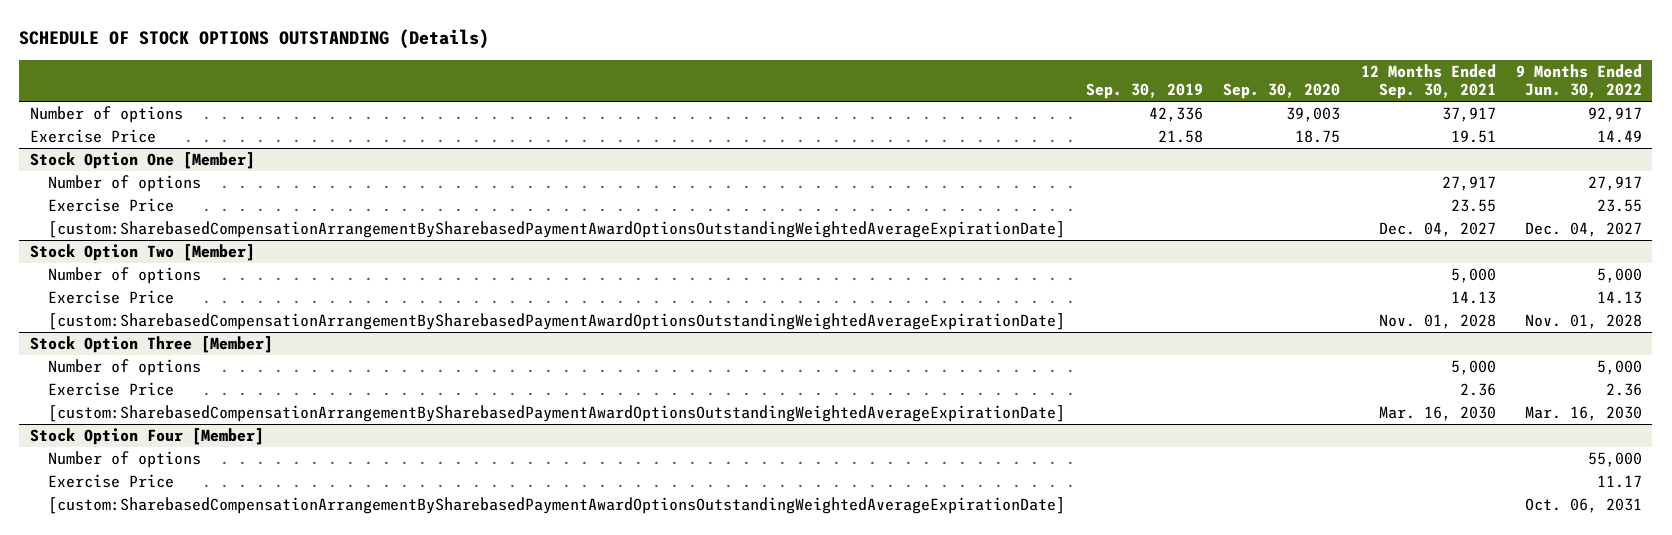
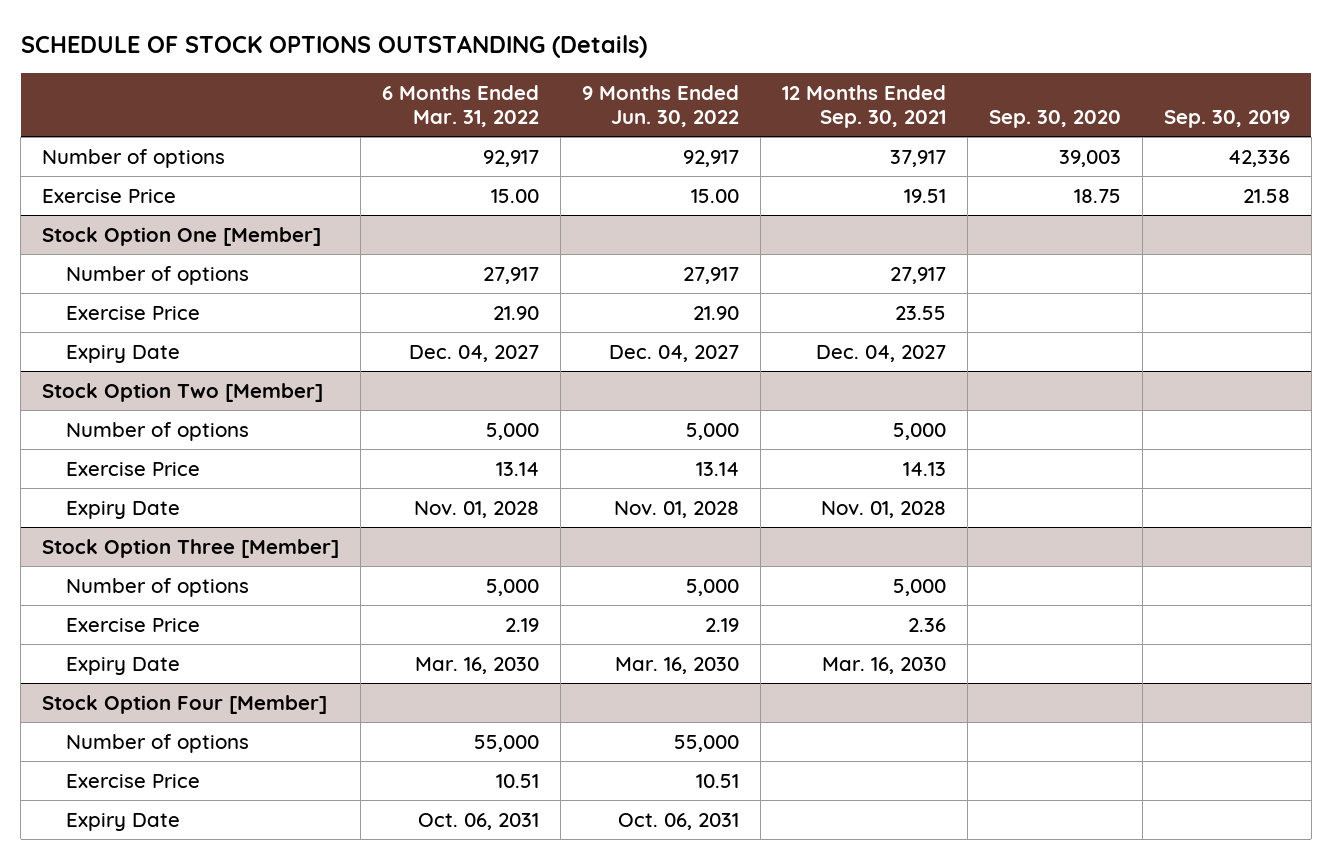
- | Sep. 30, 2019 | Sep. 30, 2020 | 12 Months Ended Sep. 30, 2021 | 9 Months Ended Jun. 30, 2022
+ | 6 Months Ended Mar. 31, 2022 | 9 Months Ended Jun. 30, 2022 | 12 Months Ended Sep. 30, 2021 | Sep. 30, 2020 | Sep. 30, 2019
- Exercise Price | 21.58 | 18.75 | 19.51 | 14.49
+ Exercise Price | 15.00 | 15.00 | 19.51 | 18.75 | 21.58
@ Stock Option One [Member]
- Exercise Price | | | 23.55 | 23.55
- [custom:SharebasedCompensationArrangementBySharebasedPaymentAwardOptionsOutstandingWeightedAverageExpirationDate] | | | Dec. 04, 2027 | Dec. 04, 2027
+ Exercise Price | 21.90 | 21.90 | 23.55 | |
+ Expiry Date | Dec. 04, 2027 | Dec. 04, 2027 | Dec. 04, 2027 | |
@ Stock Option Two [Member]
- Exercise Price | | | 14.13 | 14.13
- [custom:SharebasedCompensationArrangementBySharebasedPaymentAwardOptionsOutstandingWeightedAverageExpirationDate] | | | Nov. 01, 2028 | Nov. 01, 2028
+ Exercise Price | 13.14 | 13.14 | 14.13 | |
+ Expiry Date | Nov. 01, 2028 | Nov. 01, 2028 | Nov. 01, 2028 | |
@ Stock Option Three [Member]
- Exercise Price | | | 2.36 | 2.36
- [custom:SharebasedCompensationArrangementBySharebasedPaymentAwardOptionsOutstandingWeightedAverageExpirationDate] | | | Mar. 16, 2030 | Mar. 16, 2030
+ Exercise Price | 2.19 | 2.19 | 2.36 | |
+ Expiry Date | Mar. 16, 2030 | Mar. 16, 2030 | Mar. 16, 2030 | |
@ Stock Option Four [Member]
- Exercise Price | | | | 11.17
- [custom:SharebasedCompensationArrangementBySharebasedPaymentAwardOptionsOutstandingWeightedAverageExpirationDate] | | | | Oct. 06, 2031
+ Exercise Price | 10.51 | 10.51 | | |
+ Expiry Date | Oct. 06, 2031 | Oct. 06, 2031 | | |

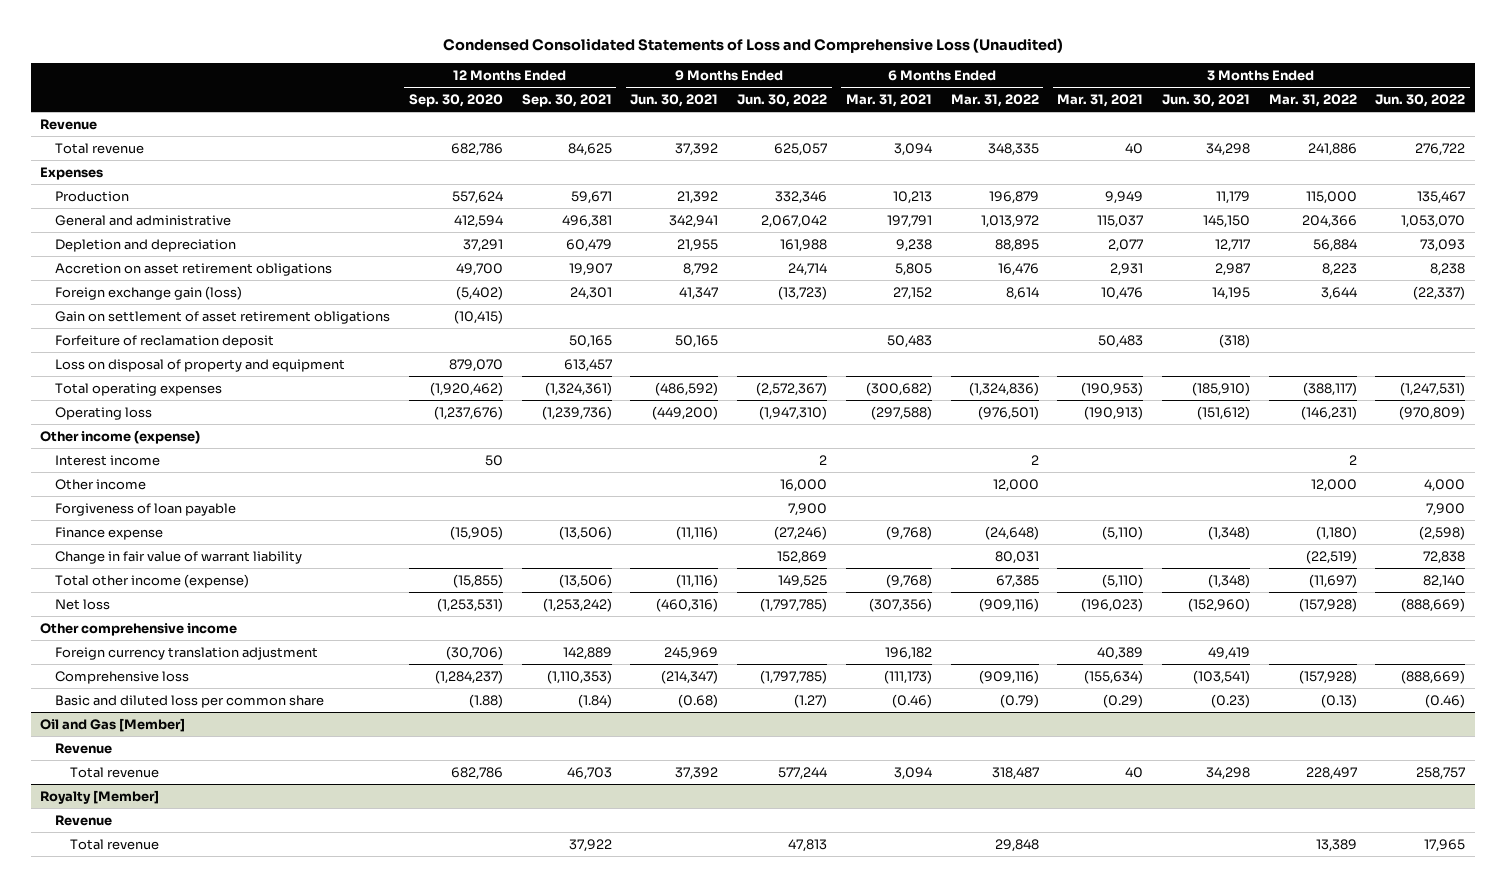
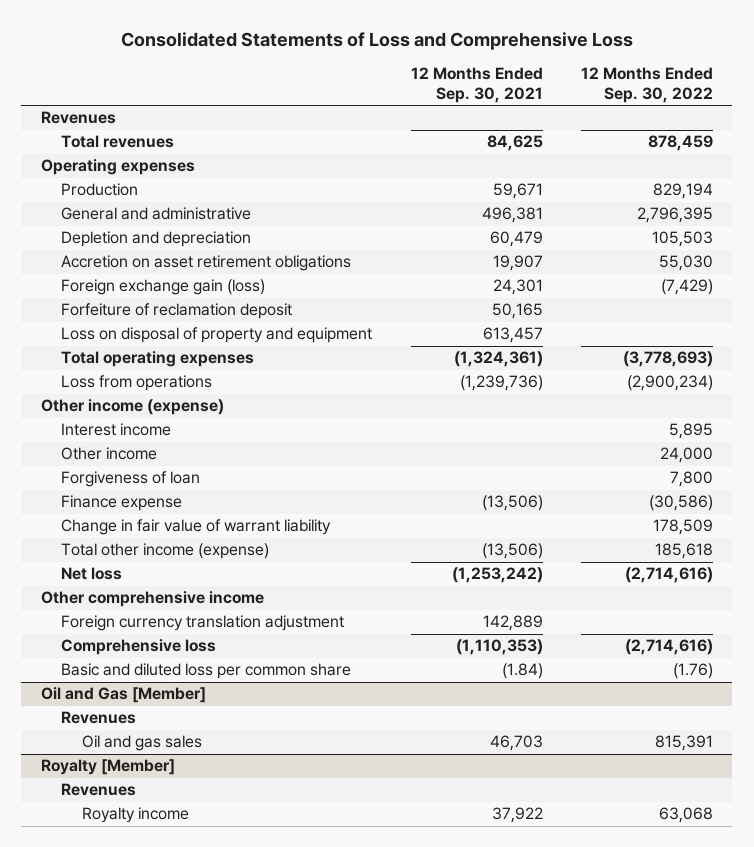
- Condensed Consolidated Statements of Loss and Comprehensive Loss (Unaudited)
+ Consolidated Statements of Loss and Comprehensive Loss
- | 12 Months Ended Sep. 30, 2020 | 12 Months Ended Sep. 30, 2021 | 9 Months Ended Jun. 30, 2021 | 9 Months Ended Jun. 30, 2022 | 6 Months Ended Mar. 31, 2021 | 6 Months Ended Mar. 31, 2022 | 3 Months Ended Mar. 31, 2021 | 3 Months Ended Jun. 30, 2021 | 3 Months Ended Mar. 31, 2022 | 3 Months Ended Jun. 30, 2022
+ | 12 Months Ended Sep. 30, 2021 | 12 Months Ended Sep. 30, 2022
- Revenue
- Total revenue | 682,786 | 84,625 | 37,392 | 625,057 | 3,094 | 348,335 | 40 | 34,298 | 241,886 | 276,722
- Expenses
+ Revenues
+ Total revenues | 84,625 | 878,459
+ Operating expenses
- Gain on settlement of asset retirement obligations | (10,415) | | | | | | | | |
- Operating loss | (1,237,676) | (1,239,736) | (449,200) | (1,947,310) | (297,588) | (976,501) | (190,913) | (151,612) | (146,231) | (970,809)
+ Loss from operations | (1,239,736) | (2,900,234)
- Forgiveness of loan payable | | | | 7,900 | | | | | | 7,900
+ Forgiveness of loan | | 7,800
@ Oil and Gas [Member]
- Revenue
- Total revenue | 682,786 | 46,703 | 37,392 | 577,244 | 3,094 | 318,487 | 40 | 34,298 | 228,497 | 258,757
+ Revenues
+ Oil and gas sales | 46,703 | 815,391
@ Royalty [Member]
- Revenue
- Total revenue | | 37,922 | | 47,813 | | 29,848 | | | 13,389 | 17,965
+ Revenues
+ Royalty income | 37,922 | 63,068

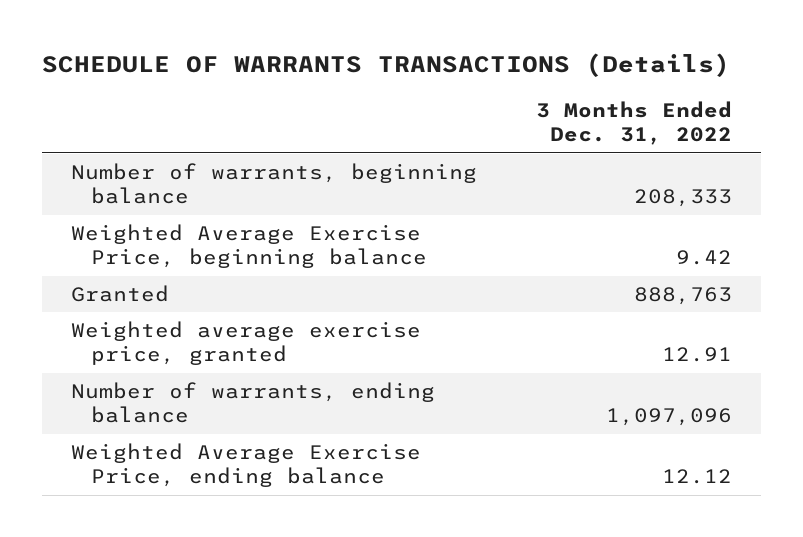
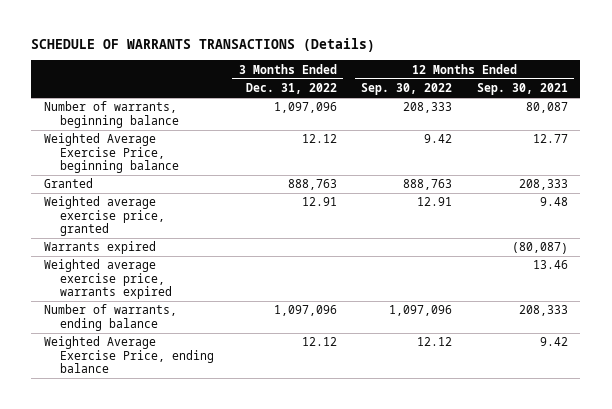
- | 3 Months Ended Dec. 31, 2022
+ | 3 Months Ended Dec. 31, 2022 | 12 Months Ended Sep. 30, 2022 | 12 Months Ended Sep. 30, 2021
- Number of warrants, beginning balance | 208,333
- Weighted Average Exercise Price, beginning balance | 9.42
+ Number of warrants, beginning balance | 1,097,096 | 208,333 | 80,087
+ Weighted Average Exercise Price, beginning balance | 12.12 | 9.42 | 12.77
+ Warrants expired | | | (80,087)
+ Weighted average exercise price, warrants expired | | | 13.46

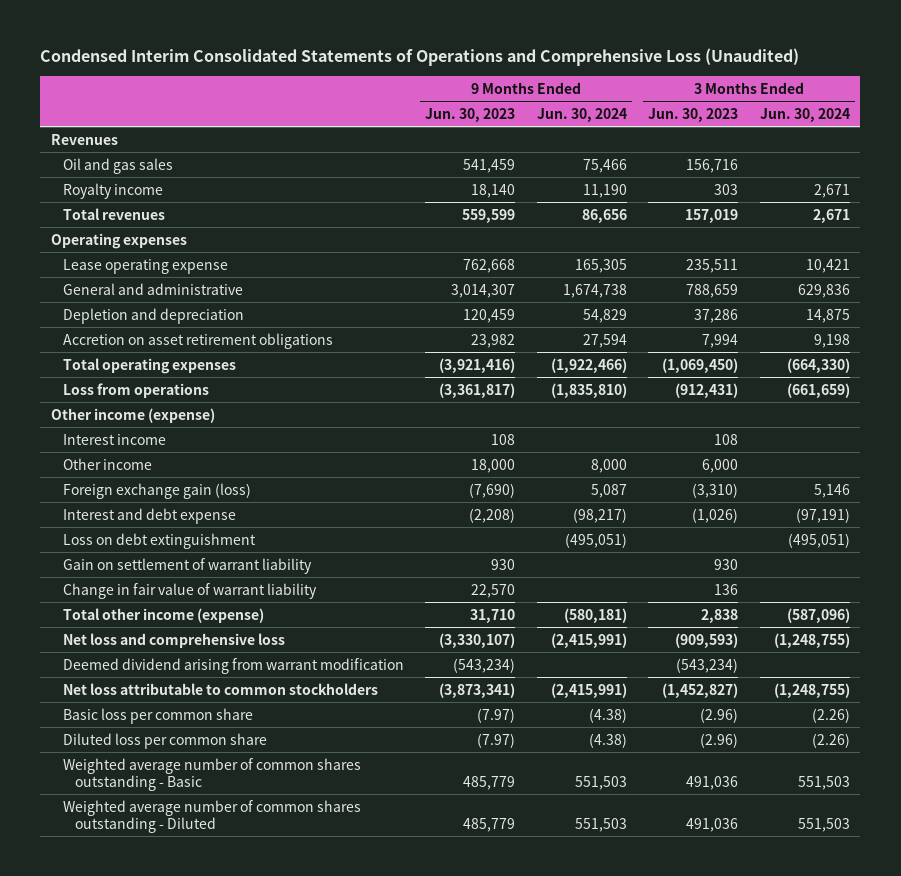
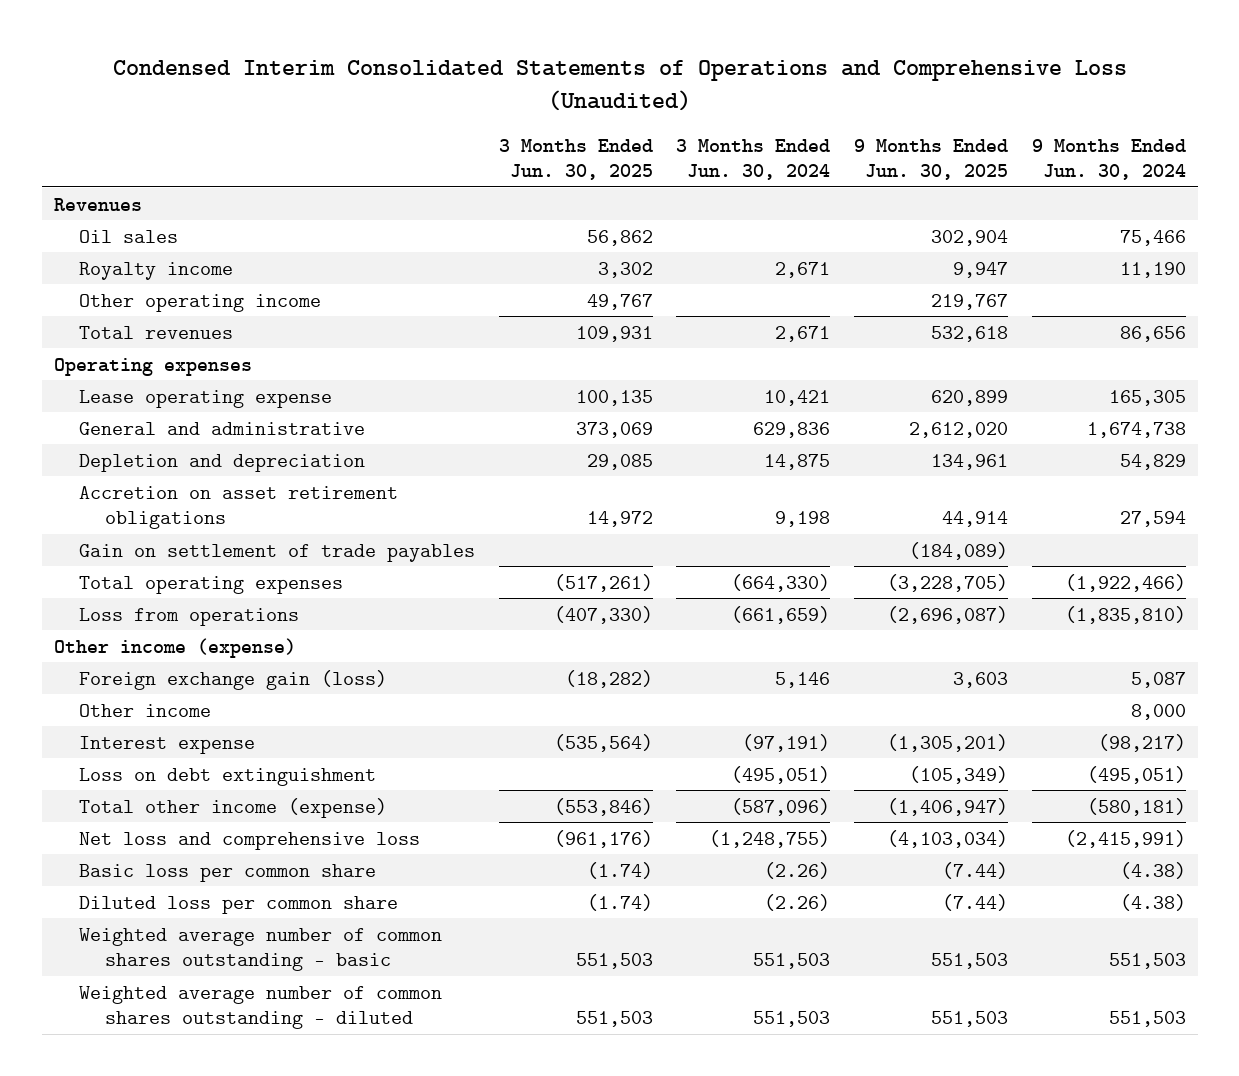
- | 9 Months Ended Jun. 30, 2023 | 9 Months Ended Jun. 30, 2024 | 3 Months Ended Jun. 30, 2023 | 3 Months Ended Jun. 30, 2024
+ | 3 Months Ended Jun. 30, 2025 | 3 Months Ended Jun. 30, 2024 | 9 Months Ended Jun. 30, 2025 | 9 Months Ended Jun. 30, 2024
- Oil and gas sales | 541,459 | 75,466 | 156,716 |
+ Oil sales | 56,862 | | 302,904 | 75,466
+ Other operating income | 49,767 | | 219,767 |
+ Gain on settlement of trade payables | | | (184,089) |
- Interest income | 108 | | 108 |
- Interest and debt expense | (2,208) | (98,217) | (1,026) | (97,191)
moved down: Other income | | | | 8,000
+ Interest expense | (535,564) | (97,191) | (1,305,201) | (98,217)
- Gain on settlement of warrant liability | 930 | | 930 |
- Change in fair value of warrant liability | 22,570 | | 136 |
- Deemed dividend arising from warrant modification | (543,234) | | (543,234) |
- Net loss attributable to common stockholders | (3,873,341) | (2,415,991) | (1,452,827) | (1,248,755)
- Weighted average number of common shares outstanding - Basic | 485,779 | 551,503 | 491,036 | 551,503
- Weighted average number of common shares outstanding - Diluted | 485,779 | 551,503 | 491,036 | 551,503
+ Weighted average number of common shares outstanding - basic | 551,503 | 551,503 | 551,503 | 551,503
+ Weighted average number of common shares outstanding - diluted | 551,503 | 551,503 | 551,503 | 551,503

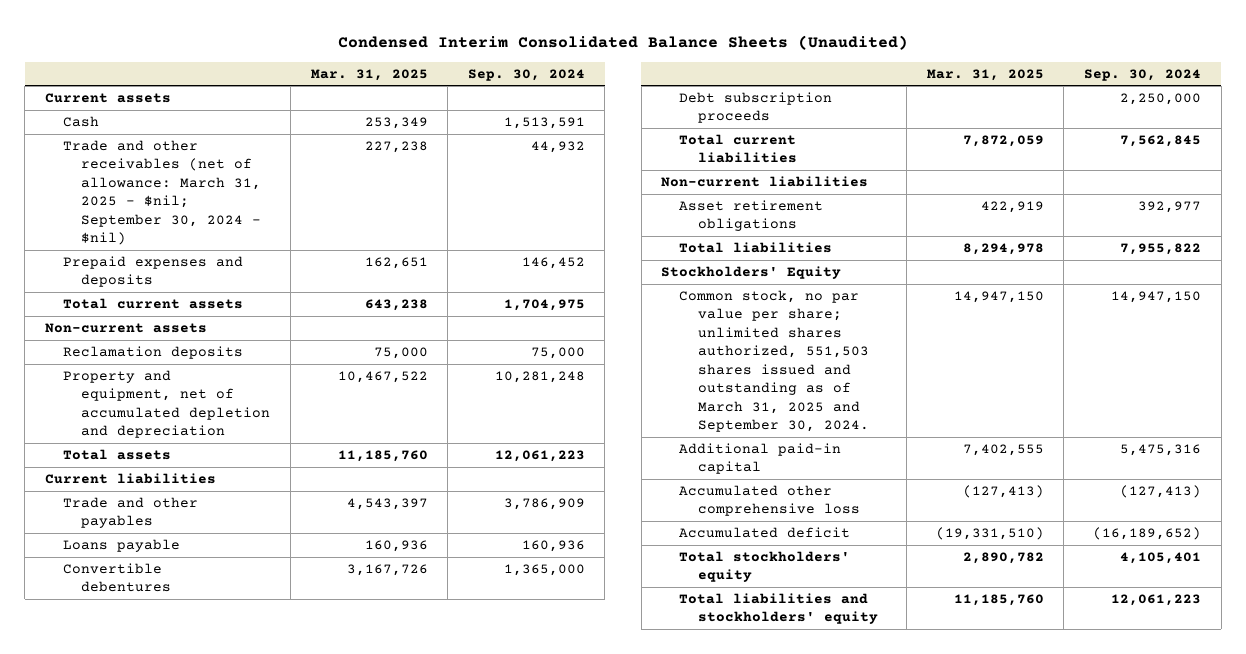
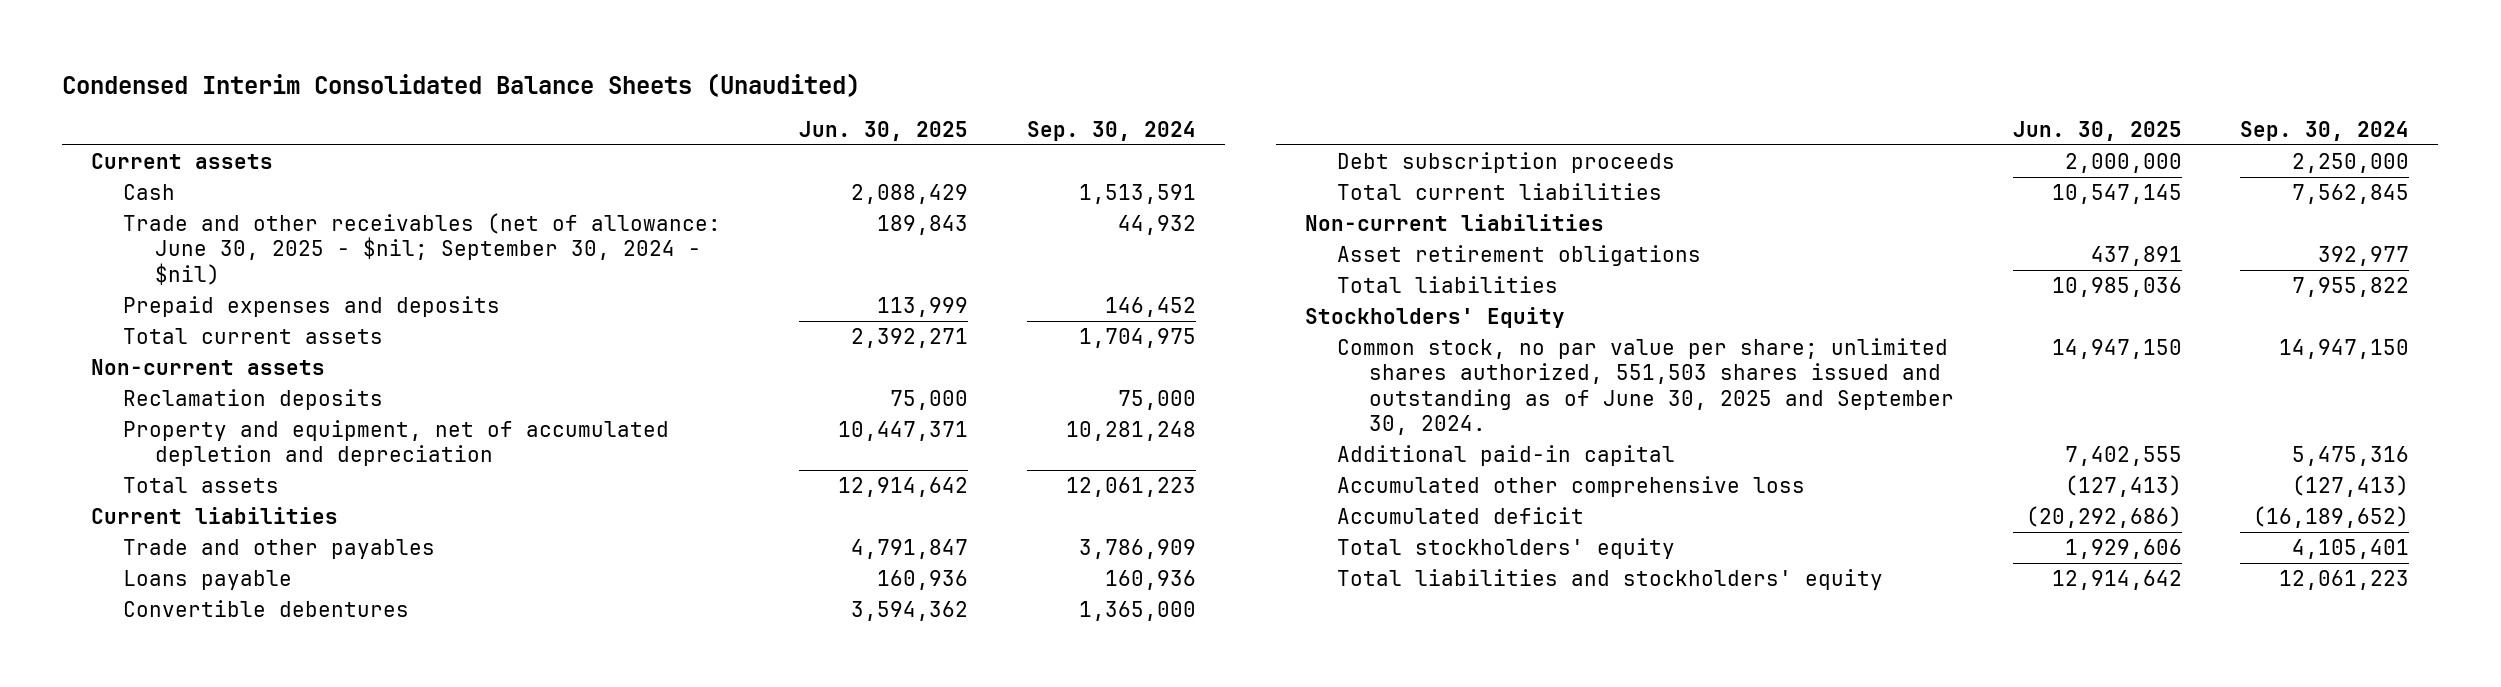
- | Mar. 31, 2025 | Sep. 30, 2024
+ | Jun. 30, 2025 | Sep. 30, 2024
- Trade and other receivables (net of allowance: March 31, 2025 - $nil; September 30, 2024 - $nil) | 227,238 | 44,932
+ Trade and other receivables (net of allowance: June 30, 2025 - $nil; September 30, 2024 - $nil) | 189,843 | 44,932
- Common stock, no par value per share; unlimited shares authorized, 551,503 shares issued and outstanding as of March 31, 2025 and September 30, 2024. | 14,947,150 | 14,947,150
+ Common stock, no par value per share; unlimited shares authorized, 551,503 shares issued and outstanding as of June 30, 2025 and September 30, 2024. | 14,947,150 | 14,947,150

